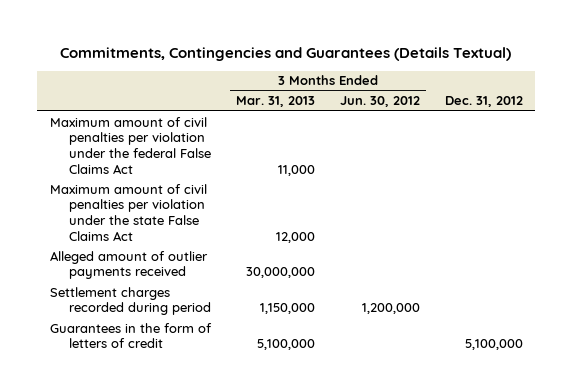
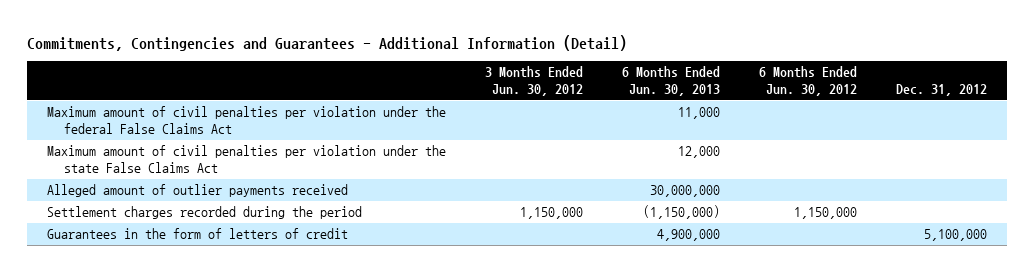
- Commitments, Contingencies and Guarantees (Details Textual)
+ Commitments, Contingencies and Guarantees - Additional Information (Detail)
- | 3 Months Ended Mar. 31, 2013 | 3 Months Ended Jun. 30, 2012 | Dec. 31, 2012
+ | 3 Months Ended Jun. 30, 2012 | 6 Months Ended Jun. 30, 2013 | 6 Months Ended Jun. 30, 2012 | Dec. 31, 2012
- Settlement charges recorded during period | 1,150,000 | 1,200,000 |
+ Settlement charges recorded during the period | 1,150,000 | (1,150,000) | 1,150,000 |

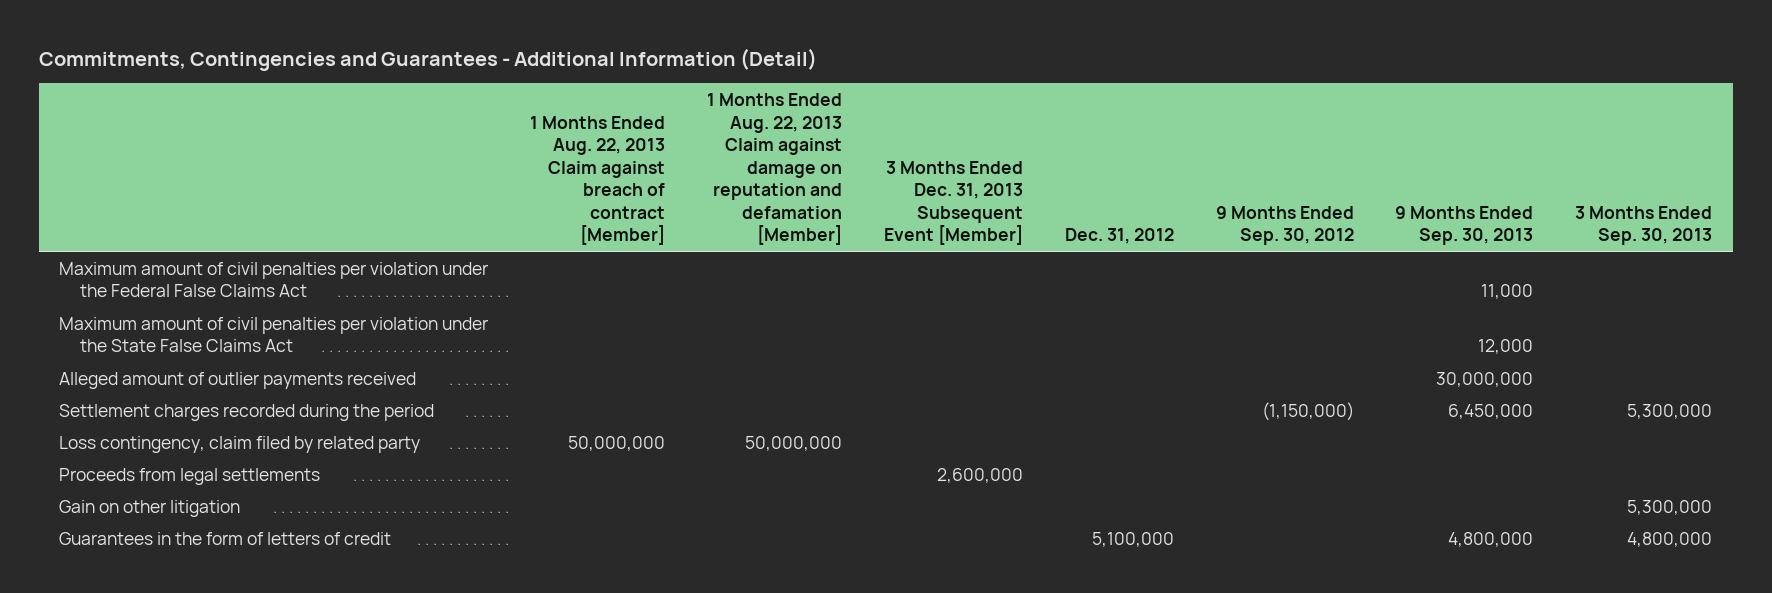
- | 3 Months Ended Jun. 30, 2012 | 6 Months Ended Jun. 30, 2013 | 6 Months Ended Jun. 30, 2012 | Dec. 31, 2012
+ | 1 Months Ended Aug. 22, 2013 Claim against breach of contract [Member] | 1 Months Ended Aug. 22, 2013 Claim against damage on reputation and defamation [Member] | 3 Months Ended Dec. 31, 2013 Subsequent Event [Member] | Dec. 31, 2012 | 9 Months Ended Sep. 30, 2012 | 9 Months Ended Sep. 30, 2013 | 3 Months Ended Sep. 30, 2013
- Maximum amount of civil penalties per violation under the federal False Claims Act | | 11,000 | |
- Maximum amount of civil penalties per violation under the state False Claims Act | | 12,000 | |
+ Maximum amount of civil penalties per violation under the Federal False Claims Act | | | | | | 11,000 |
+ Maximum amount of civil penalties per violation under the State False Claims Act | | | | | | 12,000 |
+ Loss contingency, claim filed by related party | 50,000,000 | 50,000,000 | | | | |
+ Proceeds from legal settlements | | | 2,600,000 | | | |
+ Gain on other litigation | | | | | | | 5,300,000

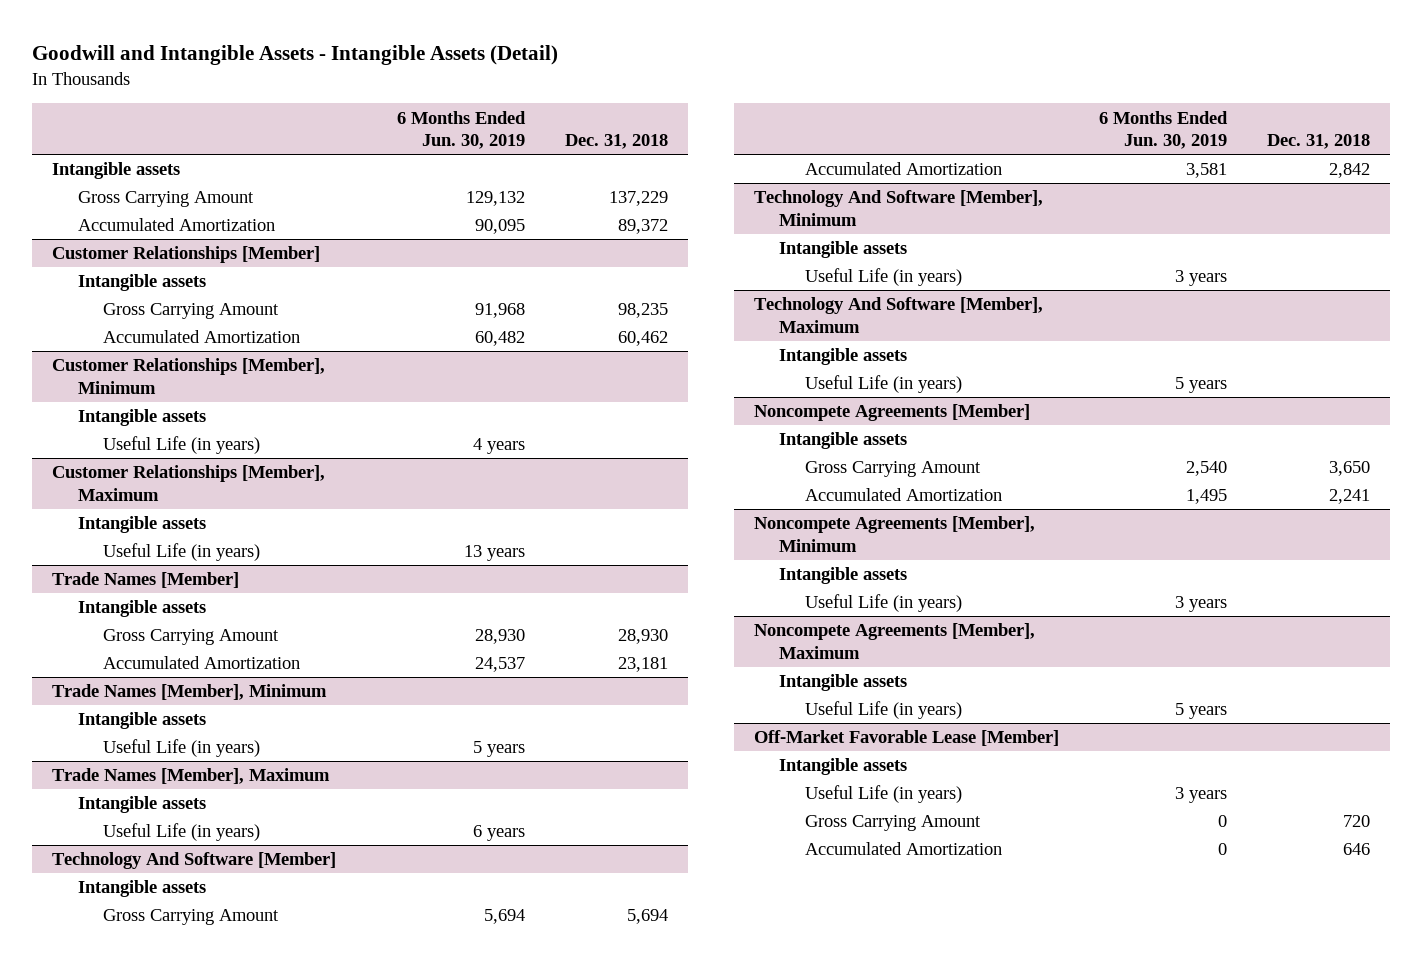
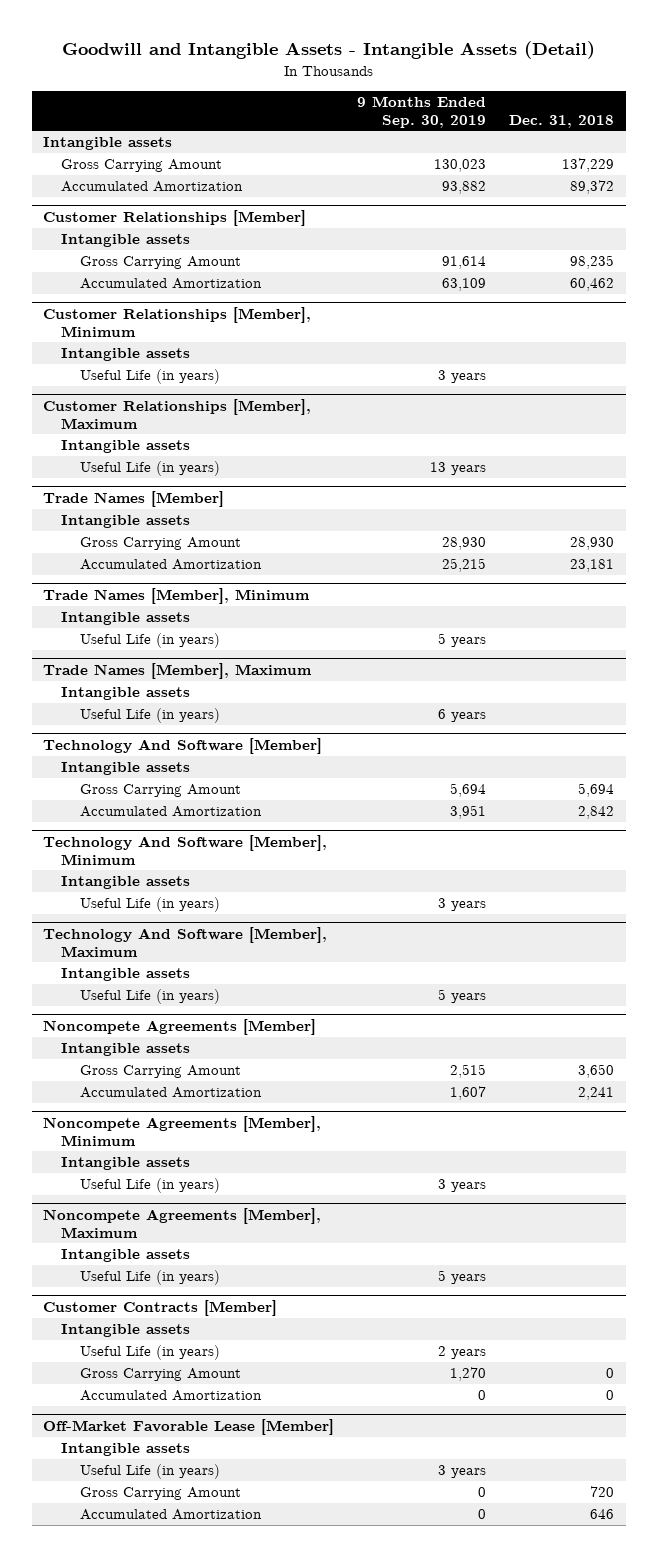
- | 6 Months Ended Jun. 30, 2019 | Dec. 31, 2018
+ | 9 Months Ended Sep. 30, 2019 | Dec. 31, 2018
+ Customer Contracts [Member]
+ Intangible assets
+ Useful Life (in years) | 2 years |
+ Gross Carrying Amount | 1,270 | 0
+ Accumulated Amortization | 0 | 0

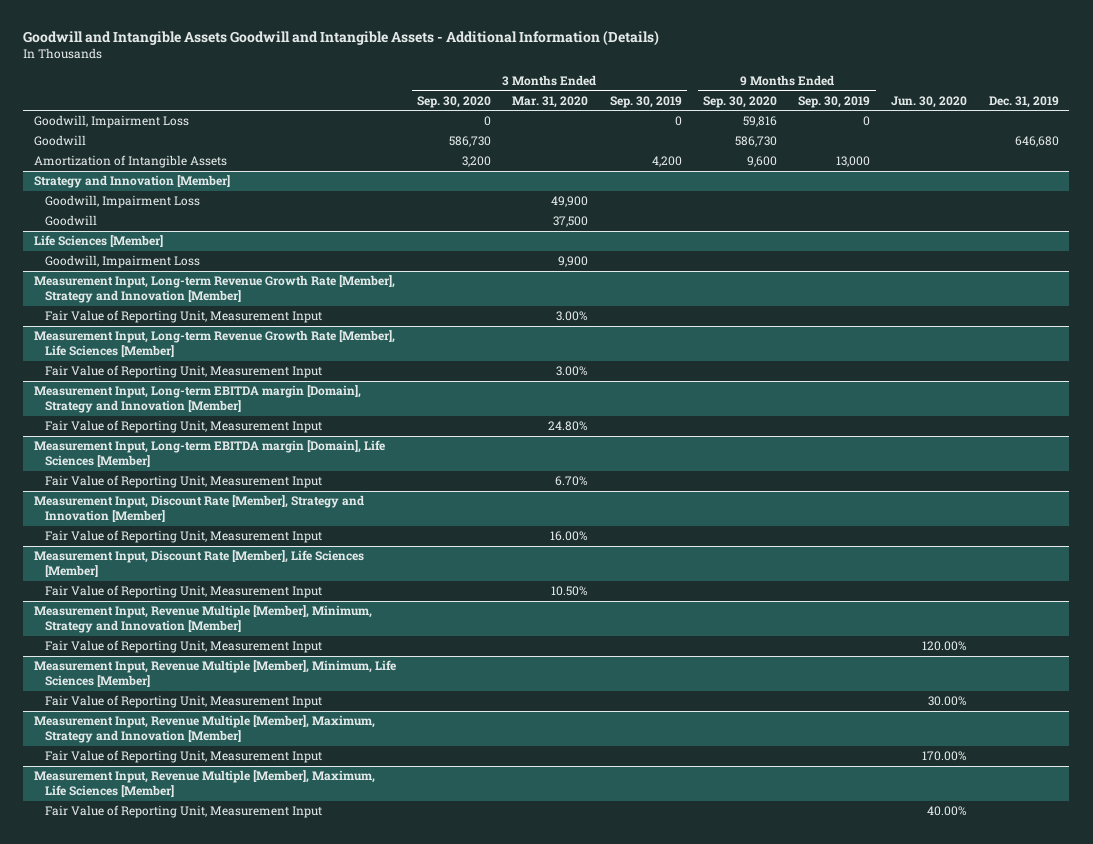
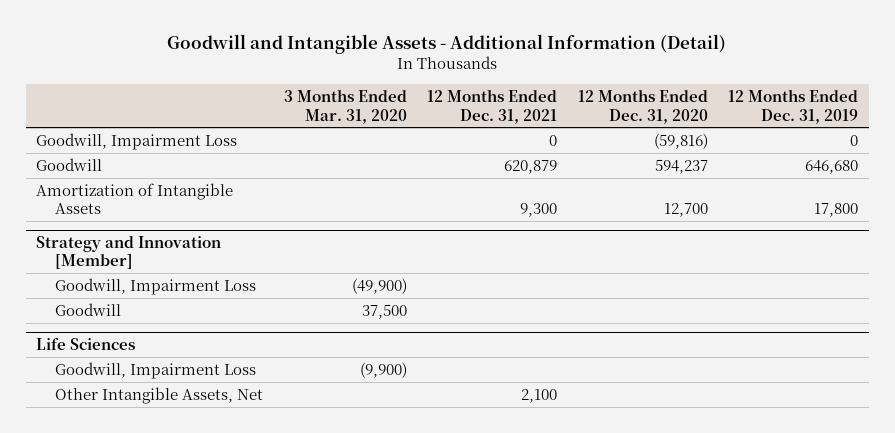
- Goodwill and Intangible Assets Goodwill and Intangible Assets - Additional Information (Details)
+ Goodwill and Intangible Assets - Additional Information (Detail)
- | 3 Months Ended Sep. 30, 2020 | 3 Months Ended Mar. 31, 2020 | 3 Months Ended Sep. 30, 2019 | 9 Months Ended Sep. 30, 2020 | 9 Months Ended Sep. 30, 2019 | Jun. 30, 2020 | Dec. 31, 2019
+ | 3 Months Ended Mar. 31, 2020 | 12 Months Ended Dec. 31, 2021 | 12 Months Ended Dec. 31, 2020 | 12 Months Ended Dec. 31, 2019
@ Strategy and Innovation [Member]
- Goodwill, Impairment Loss | | 49,900 | | | | |
+ Goodwill, Impairment Loss | (49,900) | | |
- Life Sciences [Member]
- Goodwill, Impairment Loss | | 9,900 | | | | |
- Measurement Input, Long-term Revenue Growth Rate [Member], Strategy and Innovation [Member]
- Fair Value of Reporting Unit, Measurement Input | | 3.00% | | | | |
- Measurement Input, Long-term Revenue Growth Rate [Member], Life Sciences [Member]
- Fair Value of Reporting Unit, Measurement Input | | 3.00% | | | | |
- Measurement Input, Long-term EBITDA margin [Domain], Strategy and Innovation [Member]
- Fair Value of Reporting Unit, Measurement Input | | 24.80% | | | | |
- Measurement Input, Long-term EBITDA margin [Domain], Life Sciences [Member]
- Fair Value of Reporting Unit, Measurement Input | | 6.70% | | | | |
- Measurement Input, Discount Rate [Member], Strategy and Innovation [Member]
- Fair Value of Reporting Unit, Measurement Input | | 16.00% | | | | |
- Measurement Input, Discount Rate [Member], Life Sciences [Member]
- Fair Value of Reporting Unit, Measurement Input | | 10.50% | | | | |
- Measurement Input, Revenue Multiple [Member], Minimum, Strategy and Innovation [Member]
- Fair Value of Reporting Unit, Measurement Input | | | | | | 120.00% |
- Measurement Input, Revenue Multiple [Member], Minimum, Life Sciences [Member]
- Fair Value of Reporting Unit, Measurement Input | | | | | | 30.00% |
- Measurement Input, Revenue Multiple [Member], Maximum, Strategy and Innovation [Member]
- Fair Value of Reporting Unit, Measurement Input | | | | | | 170.00% |
- Measurement Input, Revenue Multiple [Member], Maximum, Life Sciences [Member]
- Fair Value of Reporting Unit, Measurement Input | | | | | | 40.00% |
+ Life Sciences
+ Goodwill, Impairment Loss | (9,900) | | |
+ Other Intangible Assets, Net | | 2,100 | |

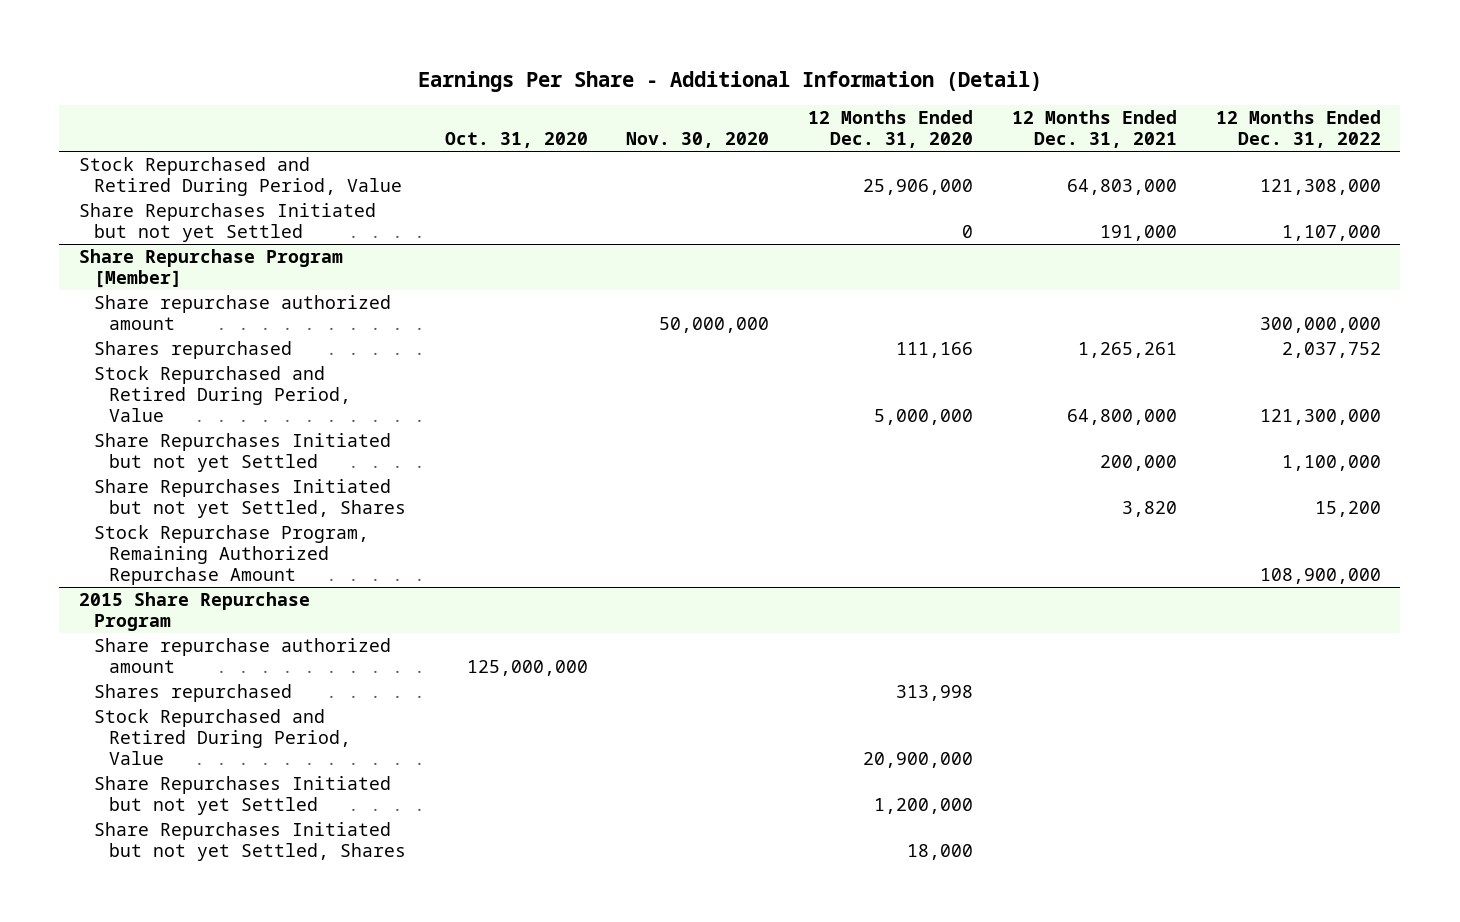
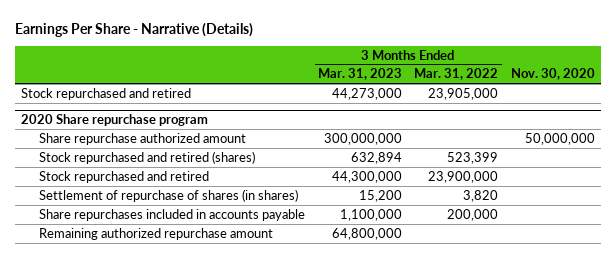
- Earnings Per Share - Additional Information (Detail)
+ Earnings Per Share - Narrative (Details)
- | Oct. 31, 2020 | Nov. 30, 2020 | 12 Months Ended Dec. 31, 2020 | 12 Months Ended Dec. 31, 2021 | 12 Months Ended Dec. 31, 2022
+ | 3 Months Ended Mar. 31, 2023 | 3 Months Ended Mar. 31, 2022 | Nov. 30, 2020
- Stock Repurchased and Retired During Period, Value | | | 25,906,000 | 64,803,000 | 121,308,000
- Share Repurchases Initiated but not yet Settled | | | 0 | 191,000 | 1,107,000
- Share Repurchase Program [Member]
+ Stock repurchased and retired | 44,273,000 | 23,905,000 |
+ 2020 Share repurchase program
- Shares repurchased | | | 111,166 | 1,265,261 | 2,037,752
- Stock Repurchased and Retired During Period, Value | | | 5,000,000 | 64,800,000 | 121,300,000
- Share Repurchases Initiated but not yet Settled | | | | 200,000 | 1,100,000
- Share Repurchases Initiated but not yet Settled, Shares | | | | 3,820 | 15,200
- Stock Repurchase Program, Remaining Authorized Repurchase Amount | | | | | 108,900,000
- 2015 Share Repurchase Program
- Share repurchase authorized amount | 125,000,000 | | | |
- Shares repurchased | | | 313,998 | |
- Stock Repurchased and Retired During Period, Value | | | 20,900,000 | |
- Share Repurchases Initiated but not yet Settled | | | 1,200,000 | |
- Share Repurchases Initiated but not yet Settled, Shares | | | 18,000 | |
+ Stock repurchased and retired (shares) | 632,894 | 523,399 |
+ Stock repurchased and retired | 44,300,000 | 23,900,000 |
+ Settlement of repurchase of shares (in shares) | 15,200 | 3,820 |
+ Share repurchases included in accounts payable | 1,100,000 | 200,000 |
+ Remaining authorized repurchase amount | 64,800,000 | |

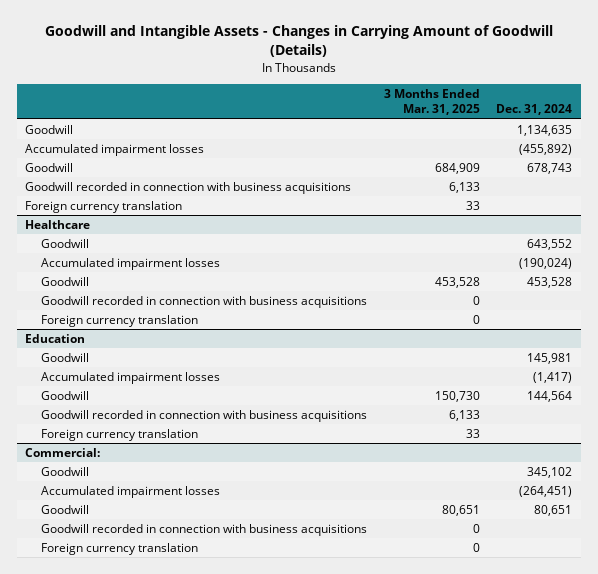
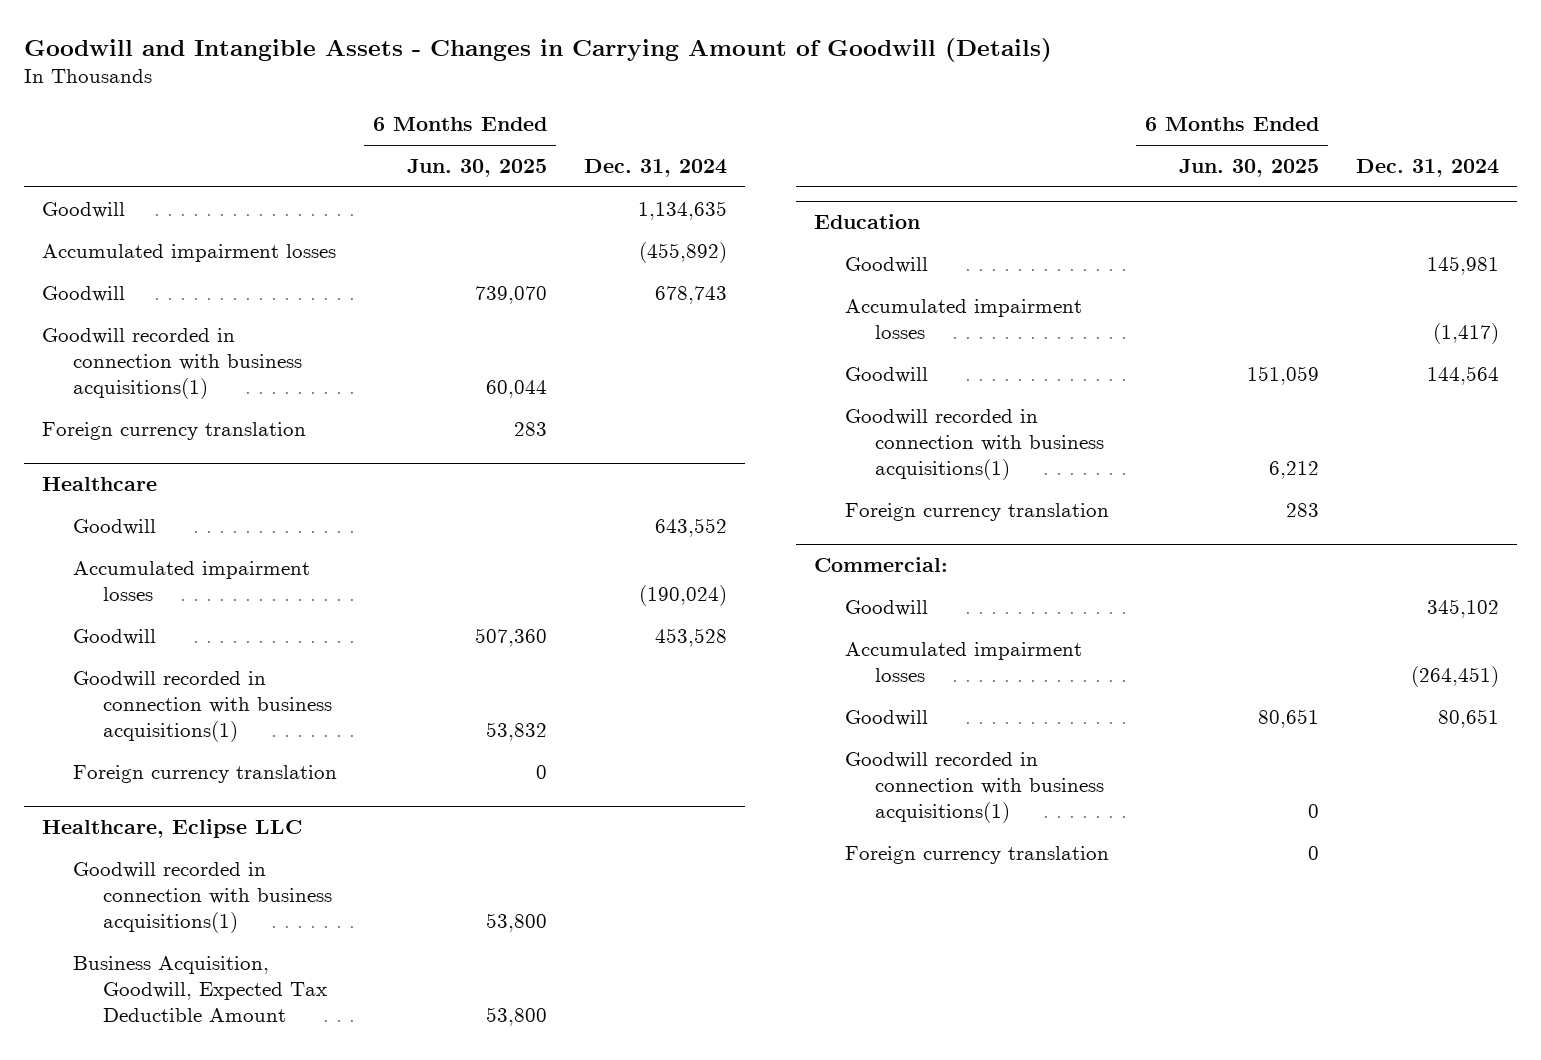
- | 3 Months Ended Mar. 31, 2025 | Dec. 31, 2024
+ | 6 Months Ended Jun. 30, 2025 | Dec. 31, 2024
- Goodwill recorded in connection with business acquisitions | 6,133 |
+ Goodwill recorded in connection with business acquisitions(1) | 60,044 |
@ Healthcare
- Goodwill recorded in connection with business acquisitions | 0 |
+ Goodwill recorded in connection with business acquisitions(1) | 53,832 |
+ Healthcare, Eclipse LLC
+ Goodwill recorded in connection with business acquisitions(1) | 53,800 |
+ Business Acquisition, Goodwill, Expected Tax Deductible Amount | 53,800 |
@ Education
- Goodwill recorded in connection with business acquisitions | 6,133 |
+ Goodwill recorded in connection with business acquisitions(1) | 6,212 |
@ Commercial:
- Goodwill recorded in connection with business acquisitions | 0 |
+ Goodwill recorded in connection with business acquisitions(1) | 0 |

